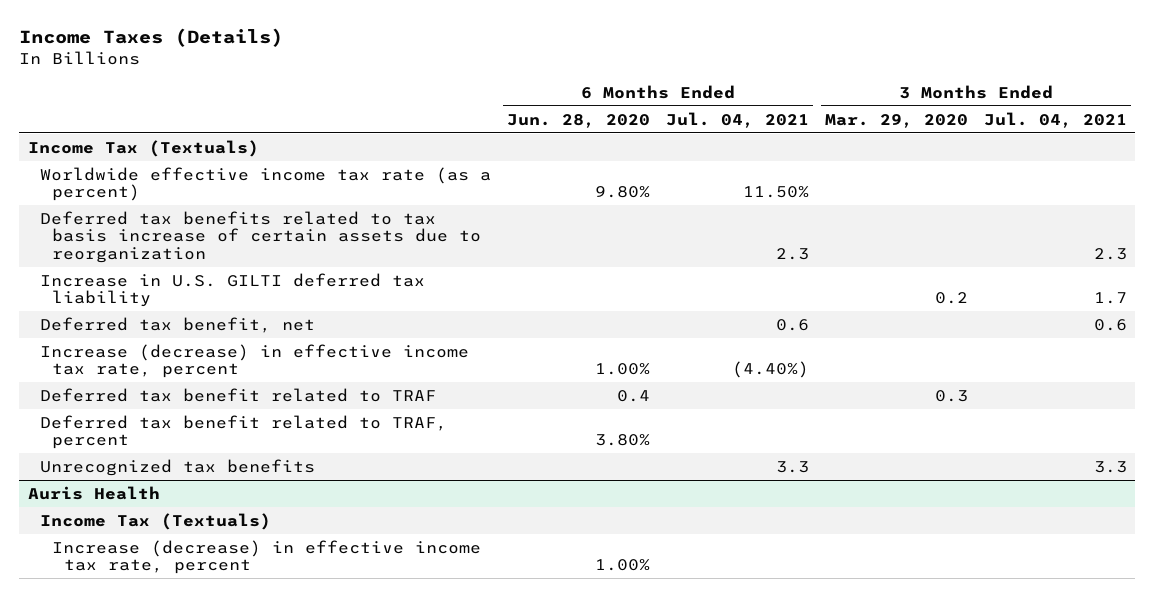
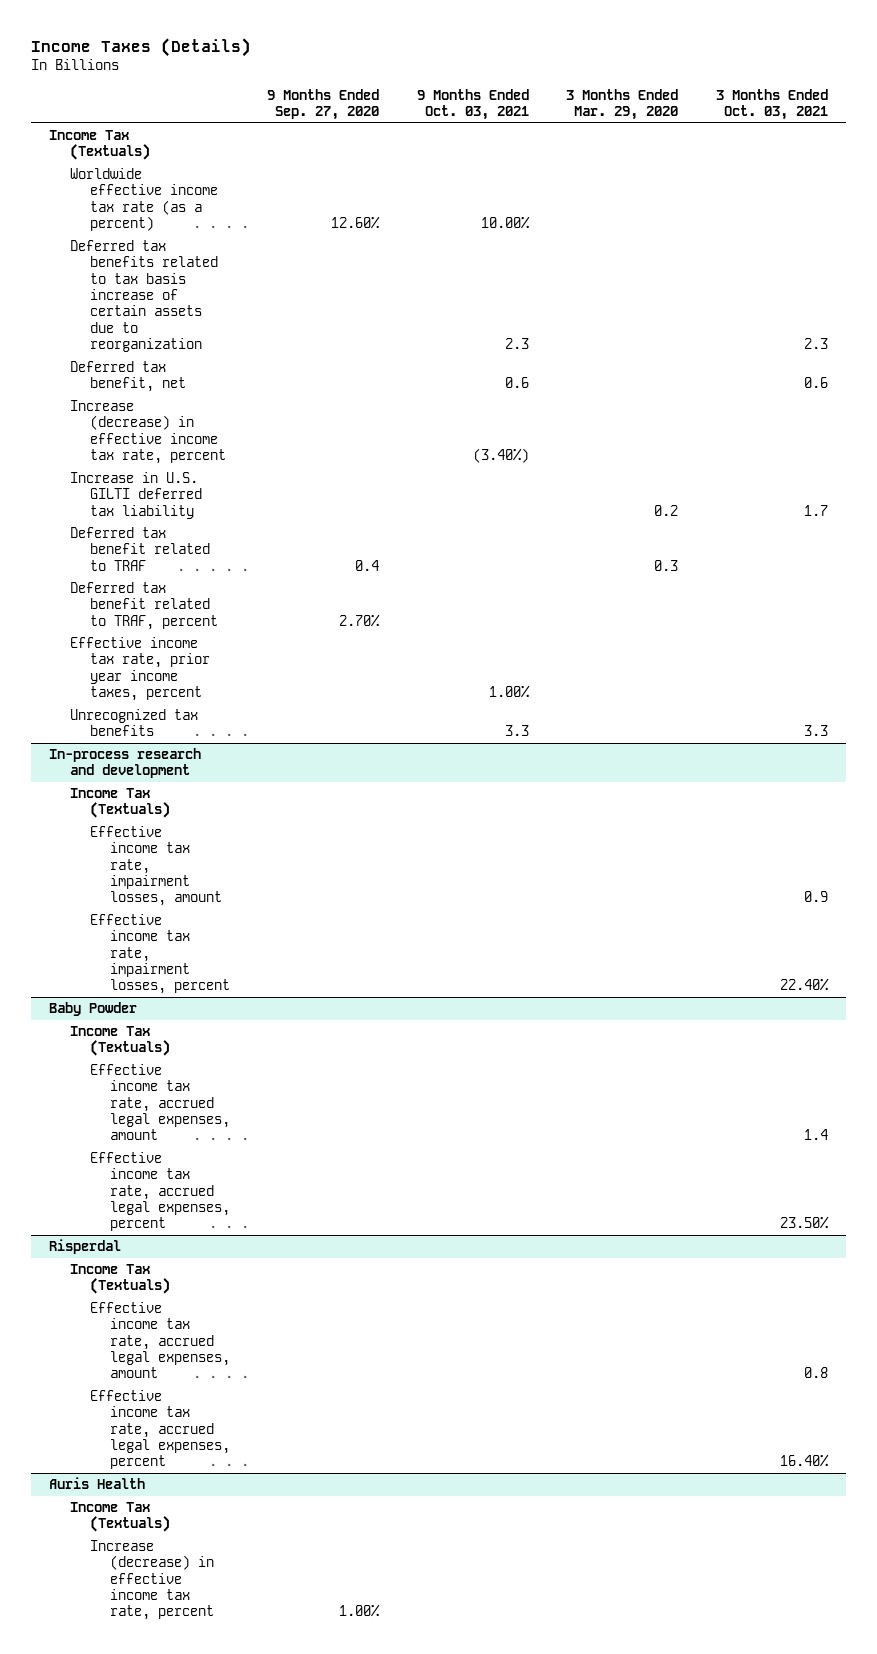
- | 6 Months Ended Jun. 28, 2020 | 6 Months Ended Jul. 04, 2021 | 3 Months Ended Mar. 29, 2020 | 3 Months Ended Jul. 04, 2021
+ | 9 Months Ended Sep. 27, 2020 | 9 Months Ended Oct. 03, 2021 | 3 Months Ended Mar. 29, 2020 | 3 Months Ended Oct. 03, 2021
moved down: Increase in U.S. GILTI deferred tax liability | | | 0.2 | 1.7
+ Effective income tax rate, prior year income taxes, percent | | 1.00% | |
+ In-process research and development
+ Income Tax (Textuals)
+ Effective income tax rate, impairment losses, amount | | | | 0.9
+ Effective income tax rate, impairment losses, percent | | | | 22.40%
+ Baby Powder
+ Income Tax (Textuals)
+ Effective income tax rate, accrued legal expenses, amount | | | | 1.4
+ Effective income tax rate, accrued legal expenses, percent | | | | 23.50%
+ Risperdal
+ Income Tax (Textuals)
+ Effective income tax rate, accrued legal expenses, amount | | | | 0.8
+ Effective income tax rate, accrued legal expenses, percent | | | | 16.40%

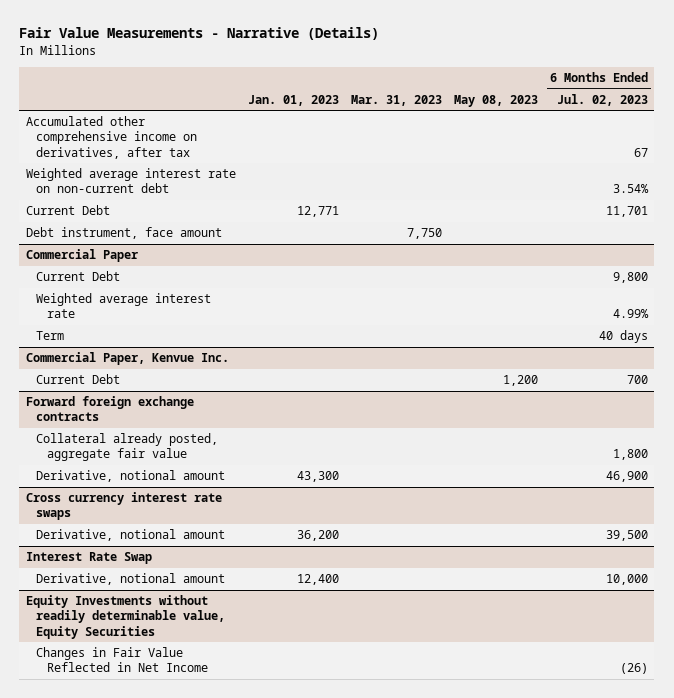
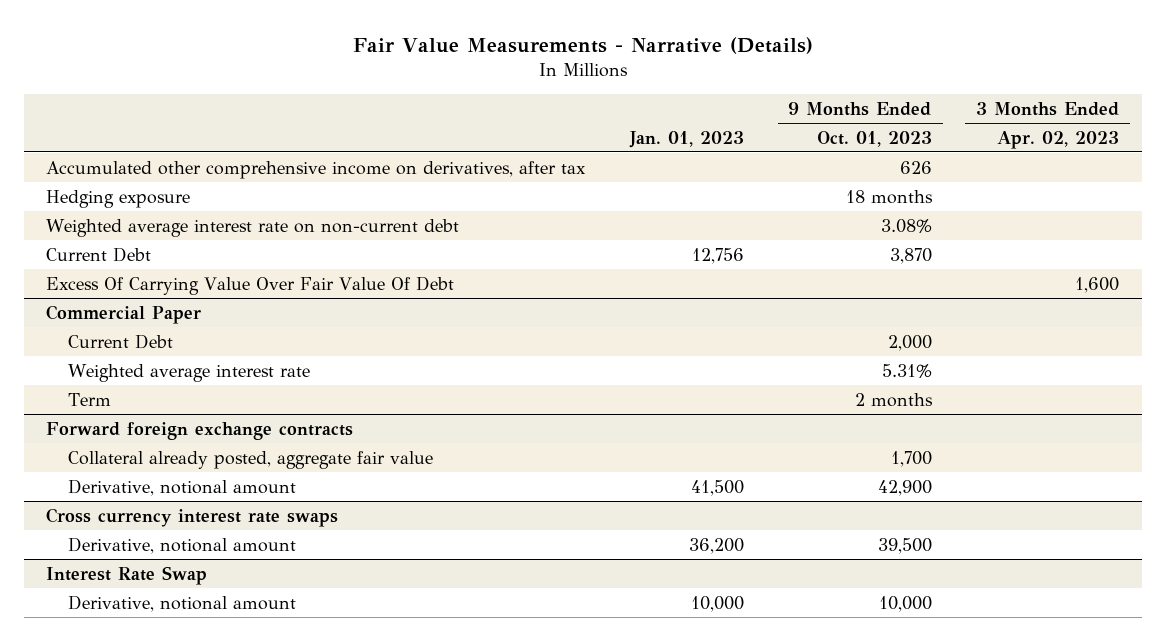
- | Jan. 01, 2023 | Mar. 31, 2023 | May 08, 2023 | 6 Months Ended Jul. 02, 2023
+ | Jan. 01, 2023 | 9 Months Ended Oct. 01, 2023 | 3 Months Ended Apr. 02, 2023
+ Hedging exposure | | 18 months |
- Current Debt | 12,771 | | | 11,701
- Debt instrument, face amount | | 7,750 | |
+ Current Debt | 12,756 | 3,870 |
+ Excess Of Carrying Value Over Fair Value Of Debt | | | 1,600
- Commercial Paper, Kenvue Inc.
- Current Debt | | | 1,200 | 700
@ Forward foreign exchange contracts
- Derivative, notional amount | 43,300 | | | 46,900
+ Derivative, notional amount | 41,500 | 42,900 |
@ Interest Rate Swap
- Derivative, notional amount | 12,400 | | | 10,000
- Equity Investments without readily determinable value, Equity Securities
- Changes in Fair Value Reflected in Net Income | | | | (26)
@ Interest Rate Swap
+ Derivative, notional amount | 10,000 | 10,000 |

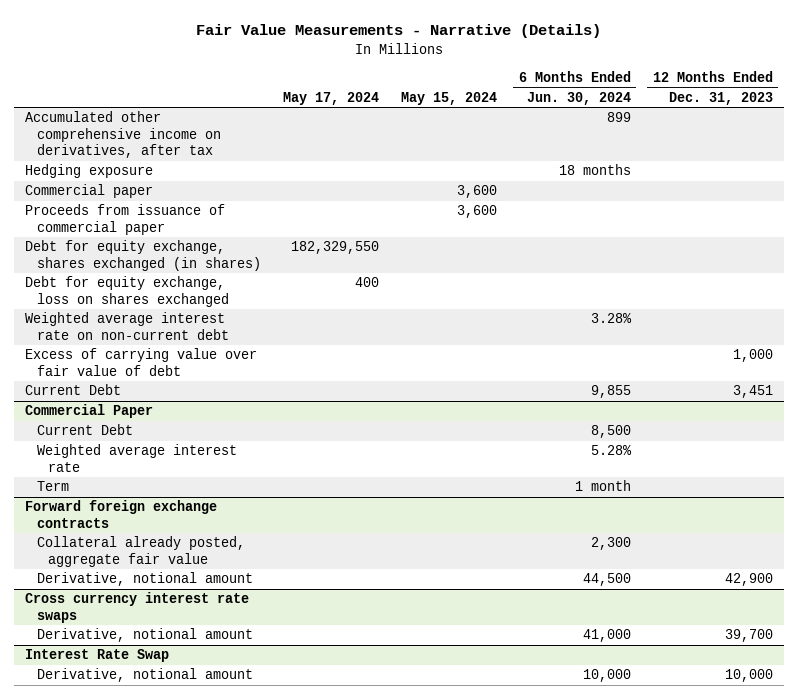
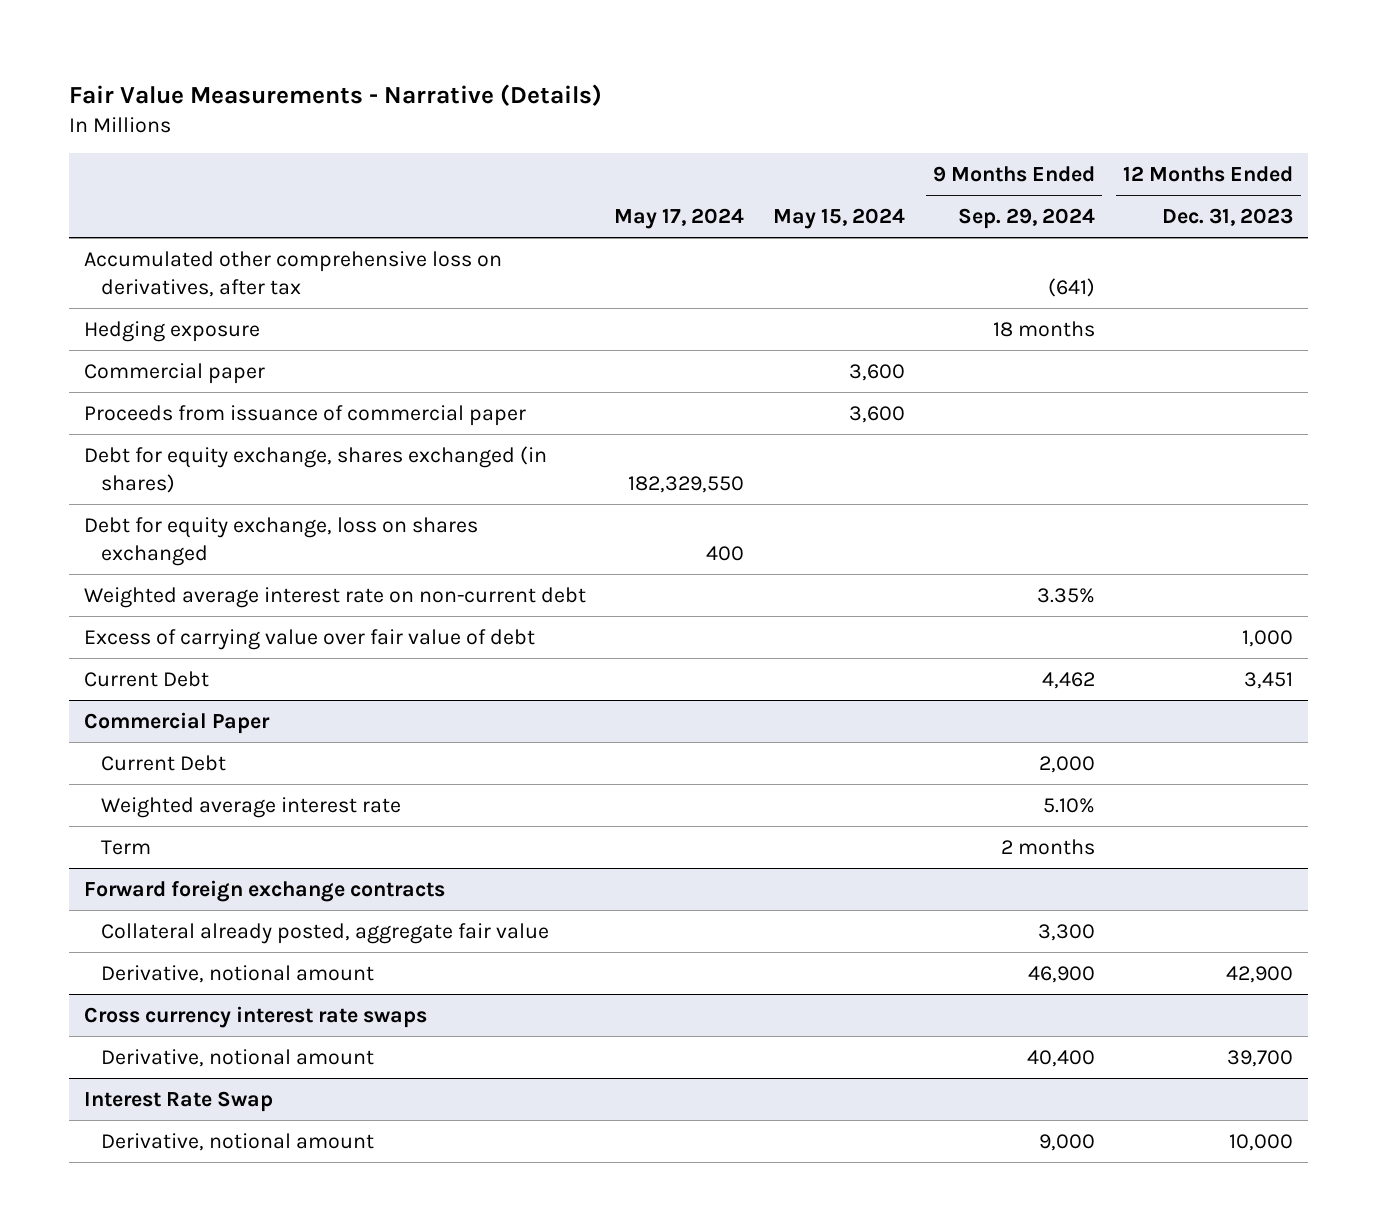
- | May 17, 2024 | May 15, 2024 | 6 Months Ended Jun. 30, 2024 | 12 Months Ended Dec. 31, 2023
+ | May 17, 2024 | May 15, 2024 | 9 Months Ended Sep. 29, 2024 | 12 Months Ended Dec. 31, 2023
- Accumulated other comprehensive income on derivatives, after tax | | | 899 |
+ Accumulated other comprehensive loss on derivatives, after tax | | | (641) |

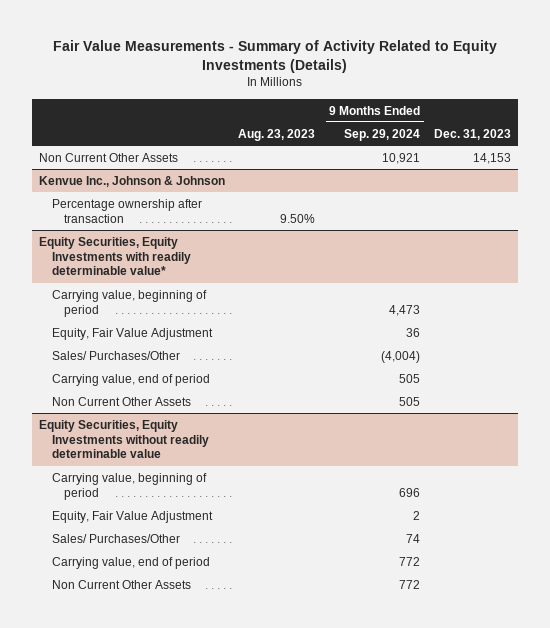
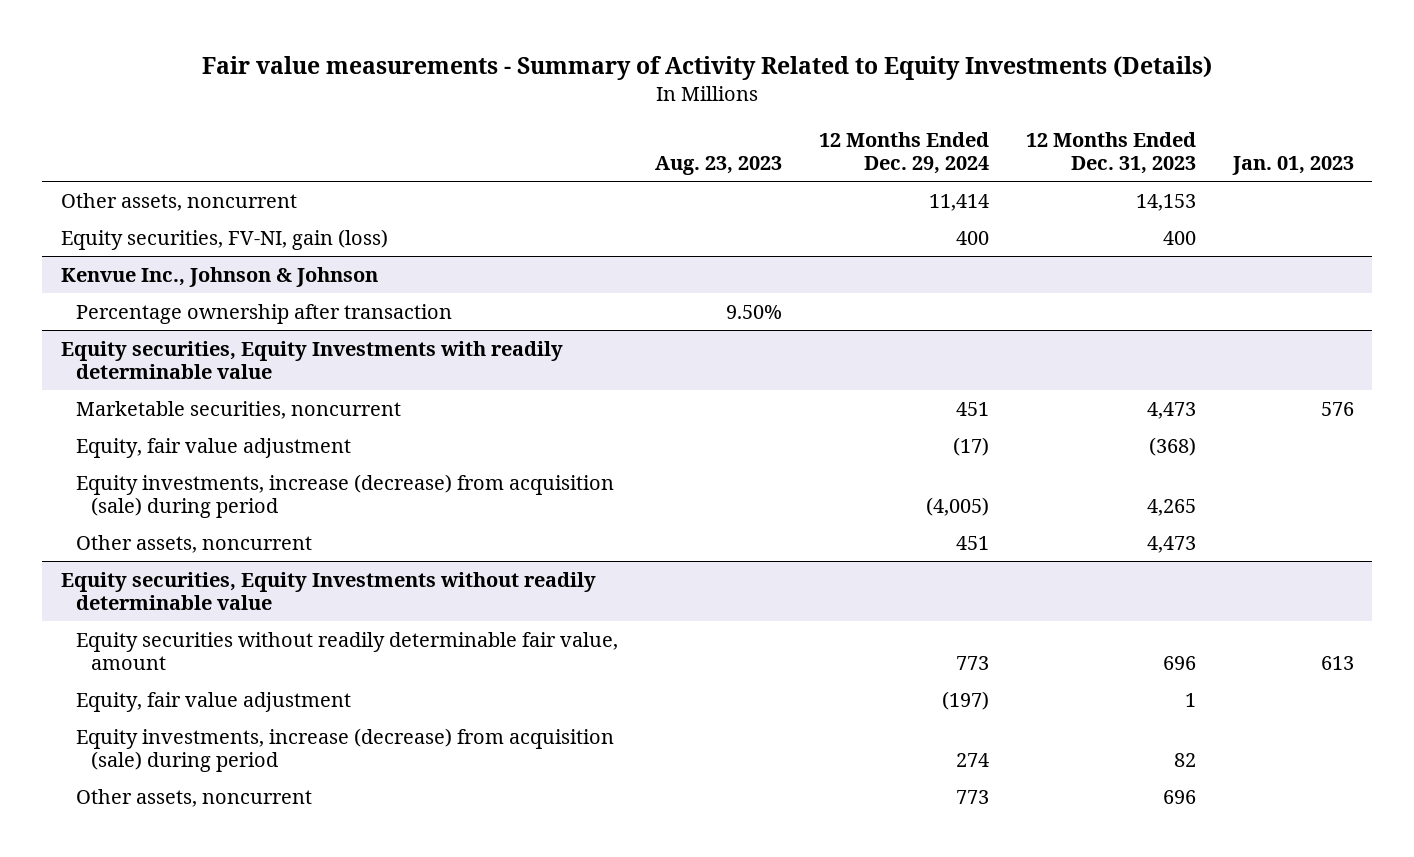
- Fair Value Measurements - Summary of Activity Related to Equity Investments (Details)
+ Fair value measurements - Summary of Activity Related to Equity Investments (Details)
- | Aug. 23, 2023 | 9 Months Ended Sep. 29, 2024 | Dec. 31, 2023
+ | Aug. 23, 2023 | 12 Months Ended Dec. 29, 2024 | 12 Months Ended Dec. 31, 2023 | Jan. 01, 2023
- Non Current Other Assets | | 10,921 | 14,153
+ Other assets, noncurrent | | 11,414 | 14,153 |
+ Equity securities, FV-NI, gain (loss) | | 400 | 400 |
- Equity Securities, Equity Investments with readily determinable value*
- Carrying value, beginning of period | | 4,473 |
- Equity, Fair Value Adjustment | | 36 |
- Sales/ Purchases/Other | | (4,004) |
- Carrying value, end of period | | 505 |
- Non Current Other Assets | | 505 |
- Equity Securities, Equity Investments without readily determinable value
- Carrying value, beginning of period | | 696 |
- Equity, Fair Value Adjustment | | 2 |
- Sales/ Purchases/Other | | 74 |
- Carrying value, end of period | | 772 |
- Non Current Other Assets | | 772 |
+ Equity securities, Equity Investments with readily determinable value
+ Marketable securities, noncurrent | | 451 | 4,473 | 576
+ Equity, fair value adjustment | | (17) | (368) |
+ Equity investments, increase (decrease) from acquisition (sale) during period | | (4,005) | 4,265 |
+ Other assets, noncurrent | | 451 | 4,473 |
+ Equity securities, Equity Investments without readily determinable value
+ Equity securities without readily determinable fair value, amount | | 773 | 696 | 613
+ Equity, fair value adjustment | | (197) | 1 |
+ Equity investments, increase (decrease) from acquisition (sale) during period | | 274 | 82 |
+ Other assets, noncurrent | | 773 | 696 |

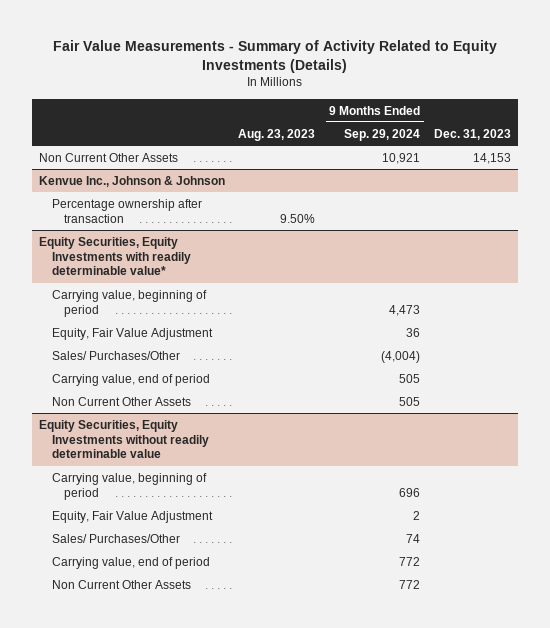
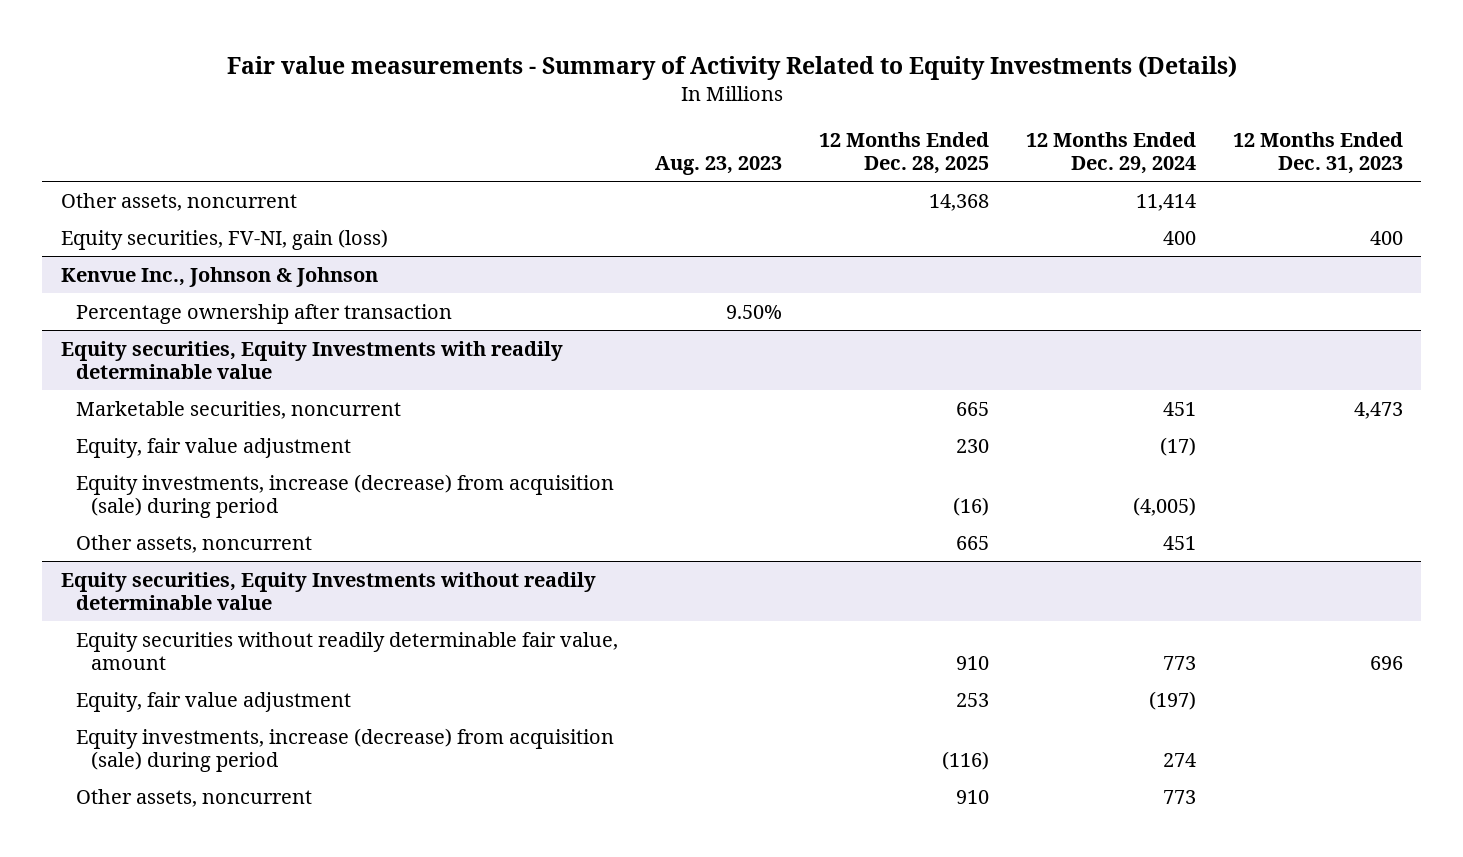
- Fair Value Measurements - Summary of Activity Related to Equity Investments (Details)
+ Fair value measurements - Summary of Activity Related to Equity Investments (Details)
- | Aug. 23, 2023 | 9 Months Ended Sep. 29, 2024 | Dec. 31, 2023
+ | Aug. 23, 2023 | 12 Months Ended Dec. 28, 2025 | 12 Months Ended Dec. 29, 2024 | 12 Months Ended Dec. 31, 2023
- Non Current Other Assets | | 10,921 | 14,153
+ Other assets, noncurrent | | 14,368 | 11,414 |
+ Equity securities, FV-NI, gain (loss) | | | 400 | 400
- Equity Securities, Equity Investments with readily determinable value*
- Carrying value, beginning of period | | 4,473 |
- Equity, Fair Value Adjustment | | 36 |
- Sales/ Purchases/Other | | (4,004) |
- Carrying value, end of period | | 505 |
- Non Current Other Assets | | 505 |
- Equity Securities, Equity Investments without readily determinable value
- Carrying value, beginning of period | | 696 |
- Equity, Fair Value Adjustment | | 2 |
- Sales/ Purchases/Other | | 74 |
- Carrying value, end of period | | 772 |
- Non Current Other Assets | | 772 |
+ Equity securities, Equity Investments with readily determinable value
+ Marketable securities, noncurrent | | 665 | 451 | 4,473
+ Equity, fair value adjustment | | 230 | (17) |
+ Equity investments, increase (decrease) from acquisition (sale) during period | | (16) | (4,005) |
+ Other assets, noncurrent | | 665 | 451 |
+ Equity securities, Equity Investments without readily determinable value
+ Equity securities without readily determinable fair value, amount | | 910 | 773 | 696
+ Equity, fair value adjustment | | 253 | (197) |
+ Equity investments, increase (decrease) from acquisition (sale) during period | | (116) | 274 |
+ Other assets, noncurrent | | 910 | 773 |

